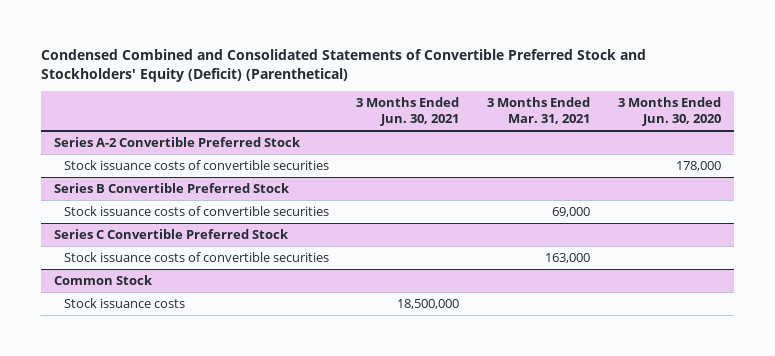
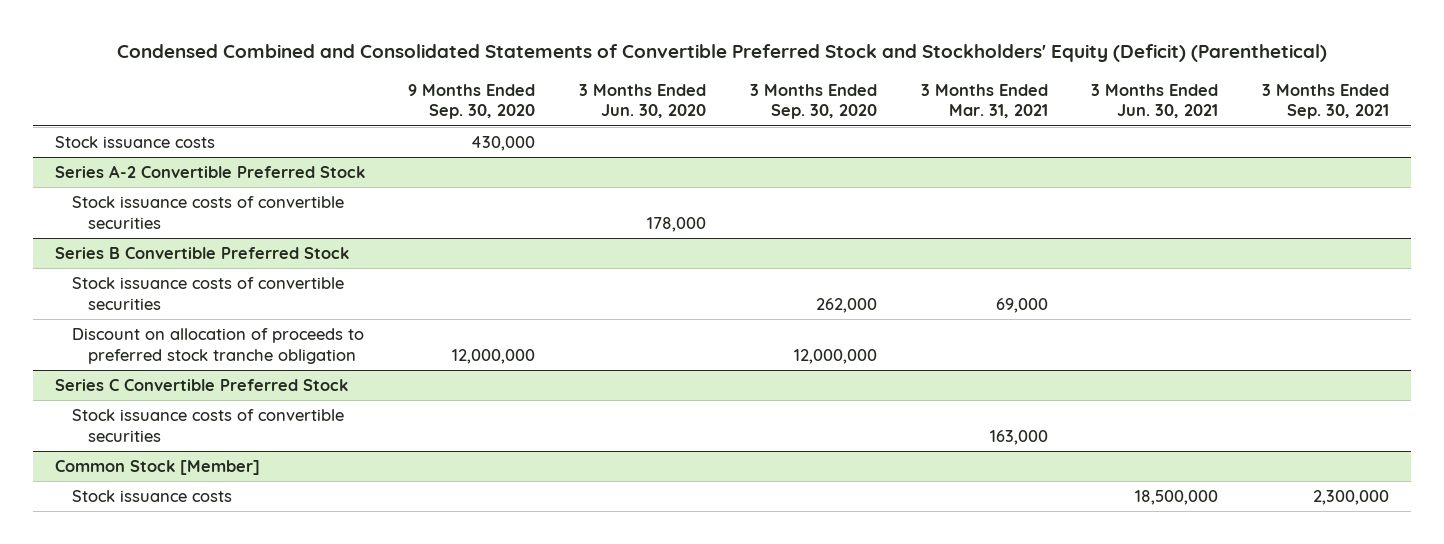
- | 3 Months Ended Jun. 30, 2021 | 3 Months Ended Mar. 31, 2021 | 3 Months Ended Jun. 30, 2020
+ | 9 Months Ended Sep. 30, 2020 | 3 Months Ended Jun. 30, 2020 | 3 Months Ended Sep. 30, 2020 | 3 Months Ended Mar. 31, 2021 | 3 Months Ended Jun. 30, 2021 | 3 Months Ended Sep. 30, 2021
+ Stock issuance costs | 430,000 | | | | |
@ Series B Convertible Preferred Stock
+ Discount on allocation of proceeds to preferred stock tranche obligation | 12,000,000 | | 12,000,000 | | |
- Common Stock
+ Common Stock [Member]

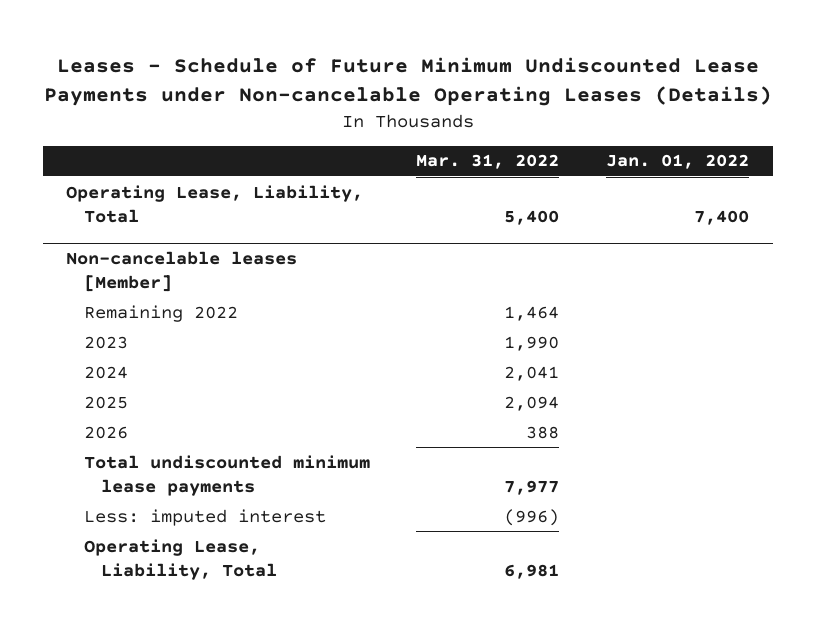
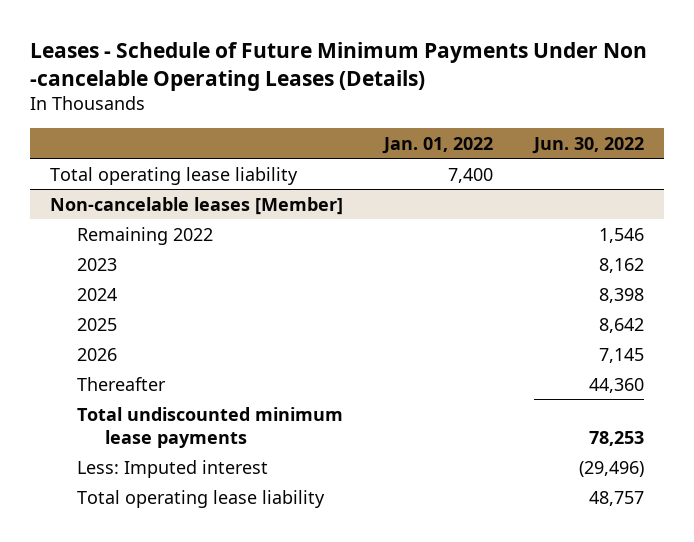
- Leases - Schedule of Future Minimum Undiscounted Lease Payments under Non-cancelable Operating Leases (Details)
+ Leases - Schedule of Future Minimum Payments Under Non -cancelable Operating Leases (Details)
- | Mar. 31, 2022 | Jan. 01, 2022
+ | Jan. 01, 2022 | Jun. 30, 2022
- Operating Lease, Liability, Total | 5,400 | 7,400
+ Total operating lease liability | 7,400 |
@ Non-cancelable leases [Member]
+ Thereafter | | 44,360
- Less: imputed interest | (996) |
- Operating Lease, Liability, Total | 6,981 |
+ Less: Imputed interest | | (29,496)
+ Total operating lease liability | | 48,757

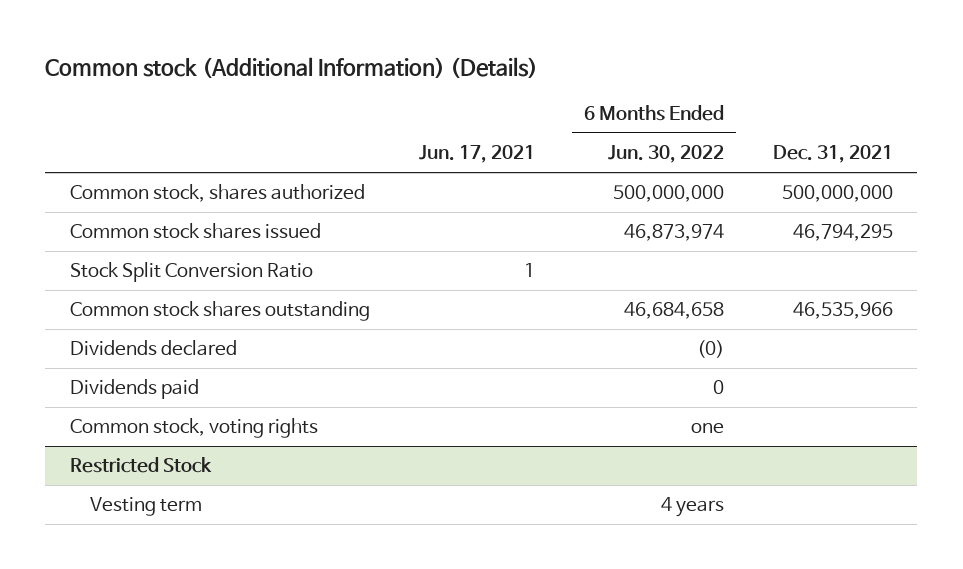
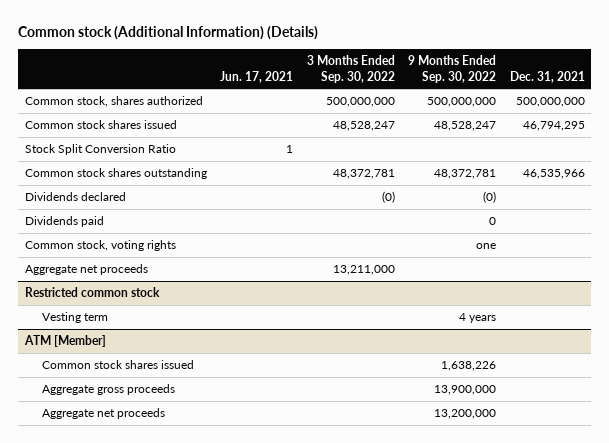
- | Jun. 17, 2021 | 6 Months Ended Jun. 30, 2022 | Dec. 31, 2021
+ | Jun. 17, 2021 | 3 Months Ended Sep. 30, 2022 | 9 Months Ended Sep. 30, 2022 | Dec. 31, 2021
- Restricted Stock
+ Aggregate net proceeds | | 13,211,000 | |
+ Restricted common stock
+ ATM [Member]
+ Common stock shares issued | | | 1,638,226 |
+ Aggregate gross proceeds | | | 13,900,000 |
+ Aggregate net proceeds | | | 13,200,000 |

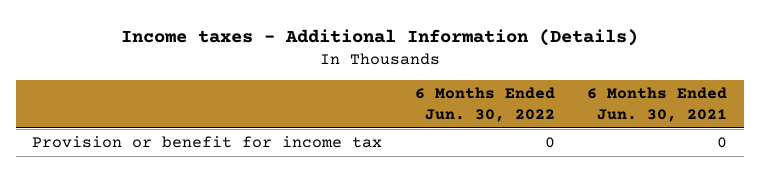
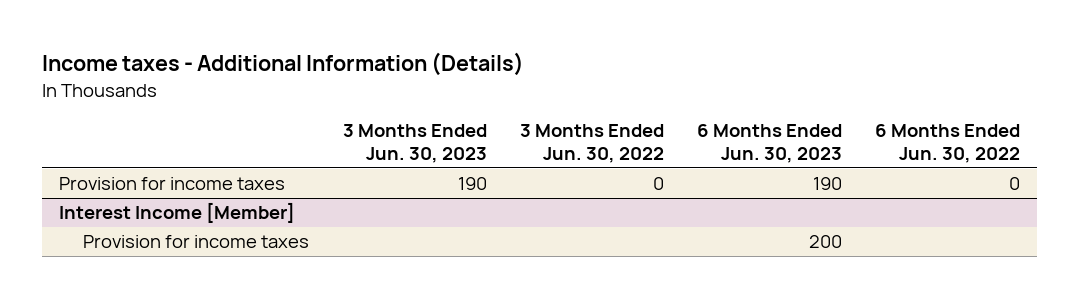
- | 6 Months Ended Jun. 30, 2022 | 6 Months Ended Jun. 30, 2021
+ | 3 Months Ended Jun. 30, 2023 | 3 Months Ended Jun. 30, 2022 | 6 Months Ended Jun. 30, 2023 | 6 Months Ended Jun. 30, 2022
- Provision or benefit for income tax | 0 | 0
+ Provision for income taxes | 190 | 0 | 190 | 0
+ Interest Income [Member]
+ Provision for income taxes | | | 200 |

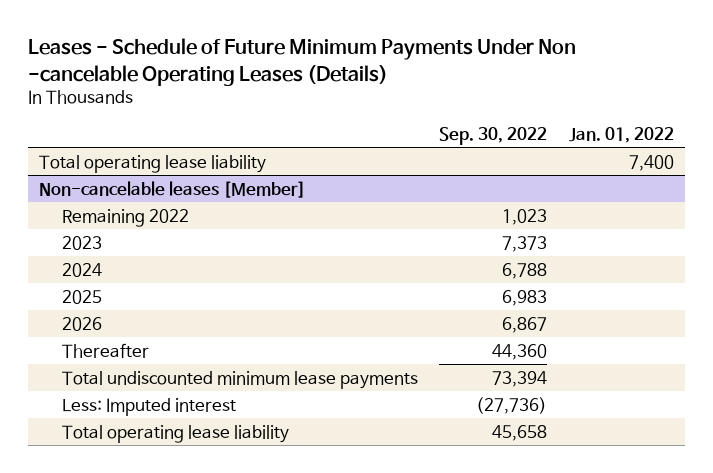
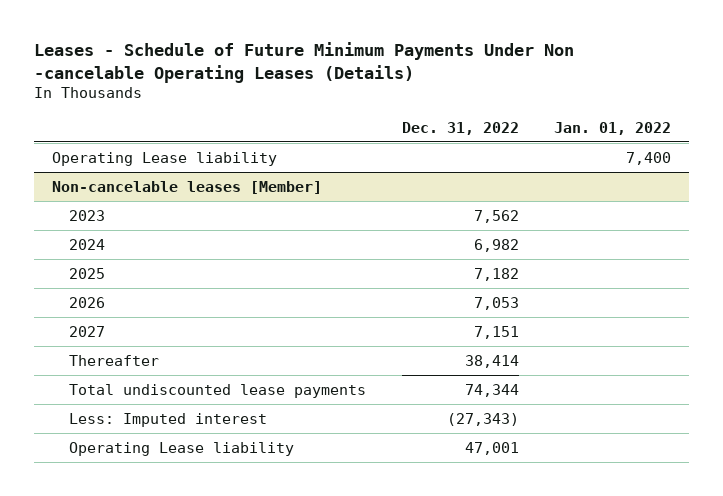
- | Sep. 30, 2022 | Jan. 01, 2022
+ | Dec. 31, 2022 | Jan. 01, 2022
- Total operating lease liability | | 7,400
+ Operating Lease liability | | 7,400
@ Non-cancelable leases [Member]
- Remaining 2022 | 1,023 |
+ 2027 | 7,151 |
- Total undiscounted minimum lease payments | 73,394 |
+ Total undiscounted lease payments | 74,344 |
- Total operating lease liability | 45,658 |
+ Operating Lease liability | 47,001 |

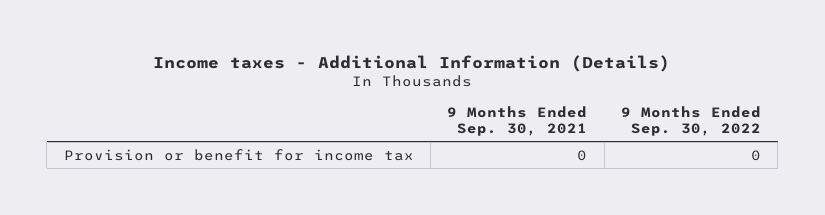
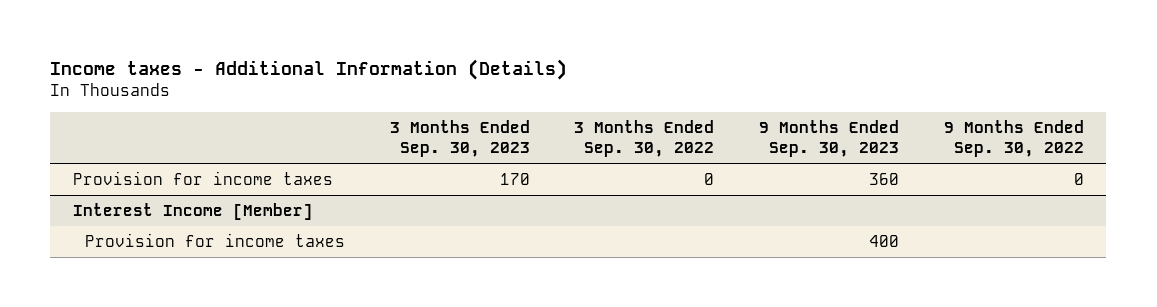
- | 9 Months Ended Sep. 30, 2021 | 9 Months Ended Sep. 30, 2022
+ | 3 Months Ended Sep. 30, 2023 | 3 Months Ended Sep. 30, 2022 | 9 Months Ended Sep. 30, 2023 | 9 Months Ended Sep. 30, 2022
- Provision or benefit for income tax | 0 | 0
+ Provision for income taxes | 170 | 0 | 360 | 0
+ Interest Income [Member]
+ Provision for income taxes | | | 400 |

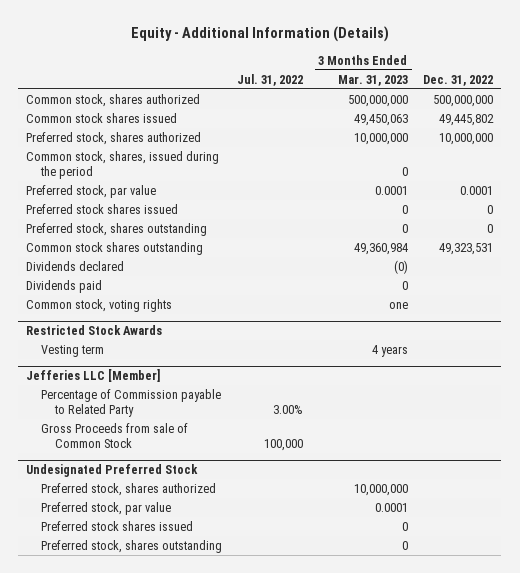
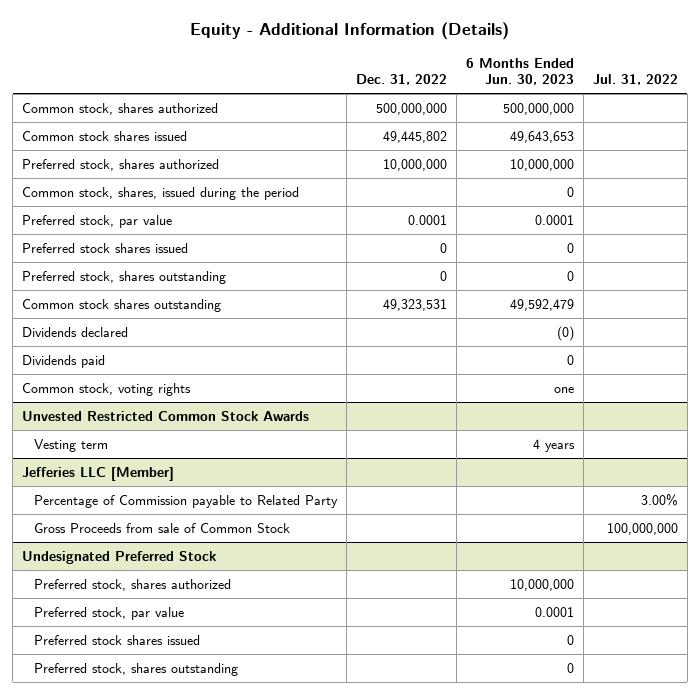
- | Jul. 31, 2022 | 3 Months Ended Mar. 31, 2023 | Dec. 31, 2022
+ | Dec. 31, 2022 | 6 Months Ended Jun. 30, 2023 | Jul. 31, 2022
- Restricted Stock Awards
+ Unvested Restricted Common Stock Awards
@ Jefferies LLC [Member]
- Gross Proceeds from sale of Common Stock | 100,000 | |
+ Gross Proceeds from sale of Common Stock | | | 100,000,000

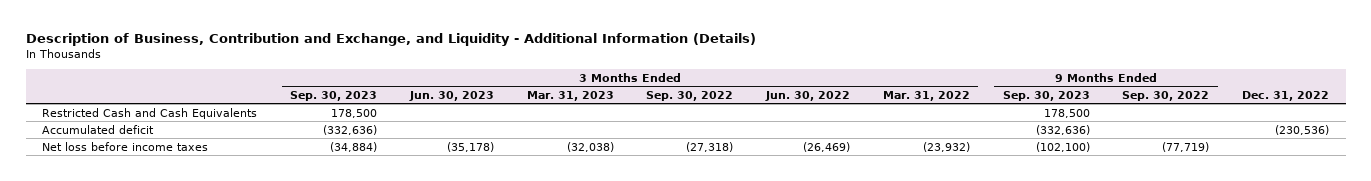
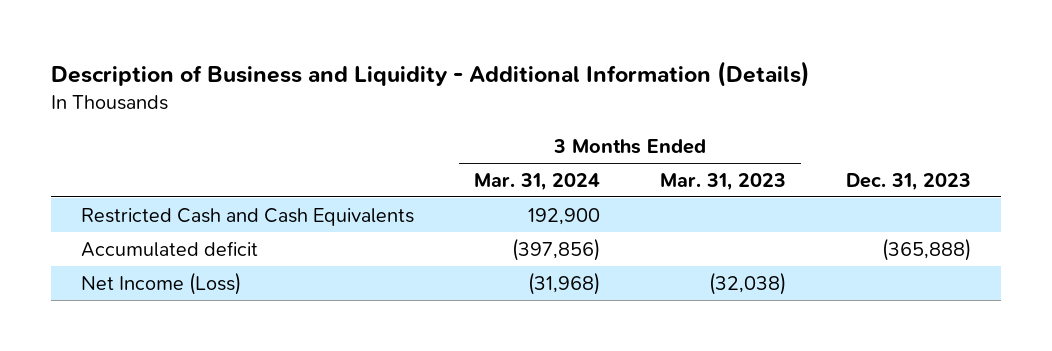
- Description of Business, Contribution and Exchange, and Liquidity - Additional Information (Details)
+ Description of Business and Liquidity - Additional Information (Details)
- | 3 Months Ended Sep. 30, 2023 | 3 Months Ended Jun. 30, 2023 | 3 Months Ended Mar. 31, 2023 | 3 Months Ended Sep. 30, 2022 | 3 Months Ended Jun. 30, 2022 | 3 Months Ended Mar. 31, 2022 | 9 Months Ended Sep. 30, 2023 | 9 Months Ended Sep. 30, 2022 | Dec. 31, 2022
+ | 3 Months Ended Mar. 31, 2024 | 3 Months Ended Mar. 31, 2023 | Dec. 31, 2023
- Net loss before income taxes | (34,884) | (35,178) | (32,038) | (27,318) | (26,469) | (23,932) | (102,100) | (77,719) |
+ Net Income (Loss) | (31,968) | (32,038) |

